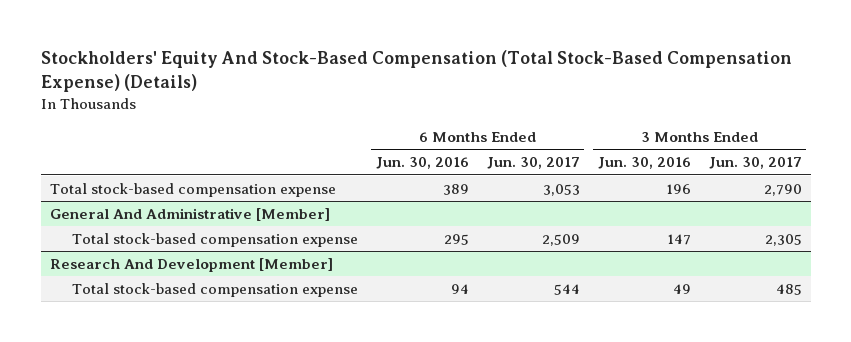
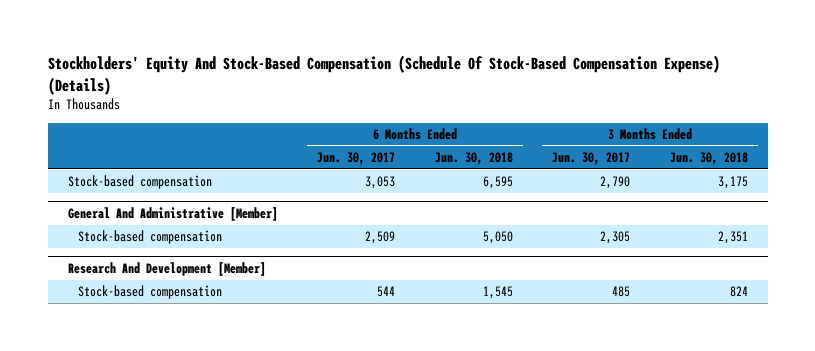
- Stockholders' Equity And Stock-Based Compensation (Total Stock-Based Compensation Expense) (Details)
+ Stockholders' Equity And Stock-Based Compensation (Schedule Of Stock-Based Compensation Expense) (Details)
- | 6 Months Ended Jun. 30, 2016 | 6 Months Ended Jun. 30, 2017 | 3 Months Ended Jun. 30, 2016 | 3 Months Ended Jun. 30, 2017
+ | 6 Months Ended Jun. 30, 2017 | 6 Months Ended Jun. 30, 2018 | 3 Months Ended Jun. 30, 2017 | 3 Months Ended Jun. 30, 2018
- Total stock-based compensation expense | 389 | 3,053 | 196 | 2,790
+ Stock-based compensation | 3,053 | 6,595 | 2,790 | 3,175
@ General And Administrative [Member]
- Total stock-based compensation expense | 295 | 2,509 | 147 | 2,305
+ Stock-based compensation | 2,509 | 5,050 | 2,305 | 2,351
@ Research And Development [Member]
- Total stock-based compensation expense | 94 | 544 | 49 | 485
+ Stock-based compensation | 544 | 1,545 | 485 | 824

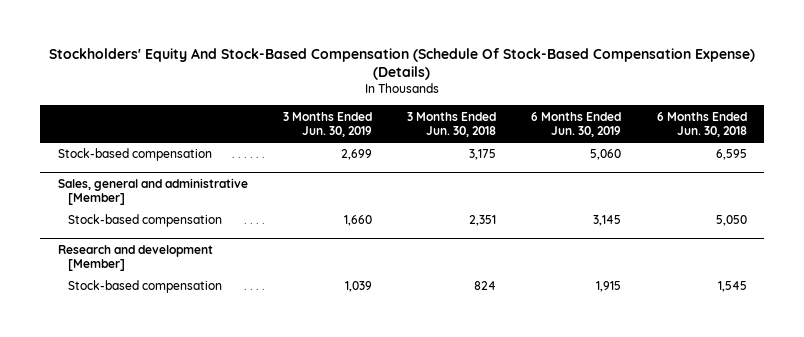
- | 6 Months Ended Jun. 30, 2017 | 6 Months Ended Jun. 30, 2018 | 3 Months Ended Jun. 30, 2017 | 3 Months Ended Jun. 30, 2018
+ | 3 Months Ended Jun. 30, 2019 | 3 Months Ended Jun. 30, 2018 | 6 Months Ended Jun. 30, 2019 | 6 Months Ended Jun. 30, 2018
- General And Administrative [Member]
+ Sales, general and administrative [Member]
- Research And Development [Member]
+ Research and development [Member]

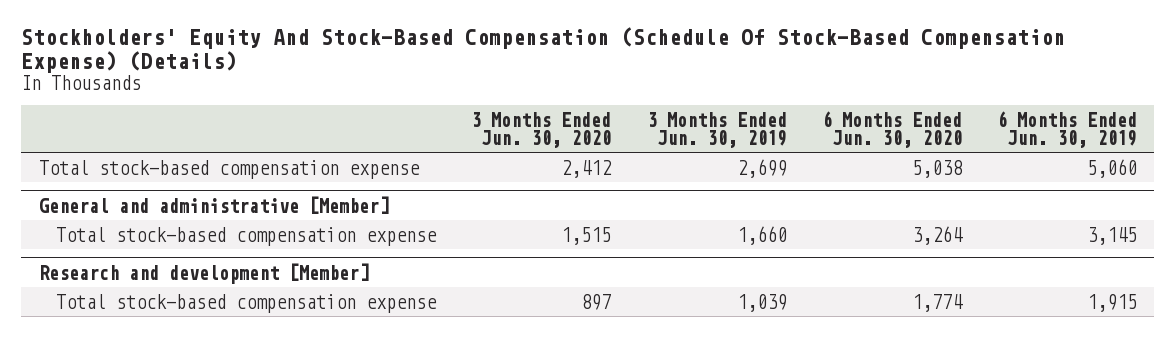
- | 3 Months Ended Jun. 30, 2019 | 3 Months Ended Jun. 30, 2018 | 6 Months Ended Jun. 30, 2019 | 6 Months Ended Jun. 30, 2018
+ | 3 Months Ended Jun. 30, 2020 | 3 Months Ended Jun. 30, 2019 | 6 Months Ended Jun. 30, 2020 | 6 Months Ended Jun. 30, 2019
- Stock-based compensation | 2,699 | 3,175 | 5,060 | 6,595
- Sales, general and administrative [Member]
- Stock-based compensation | 1,660 | 2,351 | 3,145 | 5,050
+ Total stock-based compensation expense | 2,412 | 2,699 | 5,038 | 5,060
+ General and administrative [Member]
+ Total stock-based compensation expense | 1,515 | 1,660 | 3,264 | 3,145
@ Research and development [Member]
- Stock-based compensation | 1,039 | 824 | 1,915 | 1,545
+ Total stock-based compensation expense | 897 | 1,039 | 1,774 | 1,915

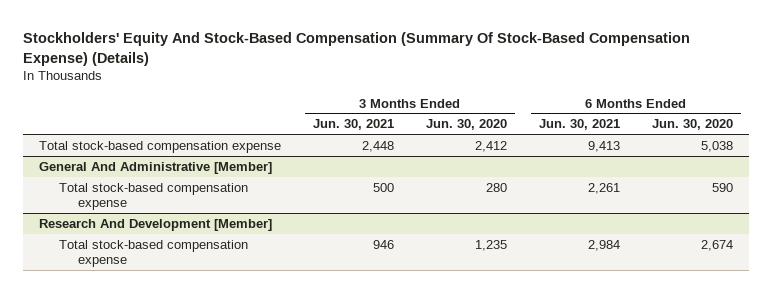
- Stockholders' Equity And Stock-Based Compensation (Schedule Of Stock-Based Compensation Expense) (Details)
+ Stockholders' Equity And Stock-Based Compensation (Summary Of Stock-Based Compensation Expense) (Details)
- | 3 Months Ended Jun. 30, 2020 | 3 Months Ended Jun. 30, 2019 | 6 Months Ended Jun. 30, 2020 | 6 Months Ended Jun. 30, 2019
+ | 3 Months Ended Jun. 30, 2021 | 3 Months Ended Jun. 30, 2020 | 6 Months Ended Jun. 30, 2021 | 6 Months Ended Jun. 30, 2020
- General and administrative [Member]
- Total stock-based compensation expense | 1,515 | 1,660 | 3,264 | 3,145
- Research and development [Member]
- Total stock-based compensation expense | 897 | 1,039 | 1,774 | 1,915
+ General And Administrative [Member]
+ Total stock-based compensation expense | 500 | 280 | 2,261 | 590
+ Research And Development [Member]
+ Total stock-based compensation expense | 946 | 1,235 | 2,984 | 2,674

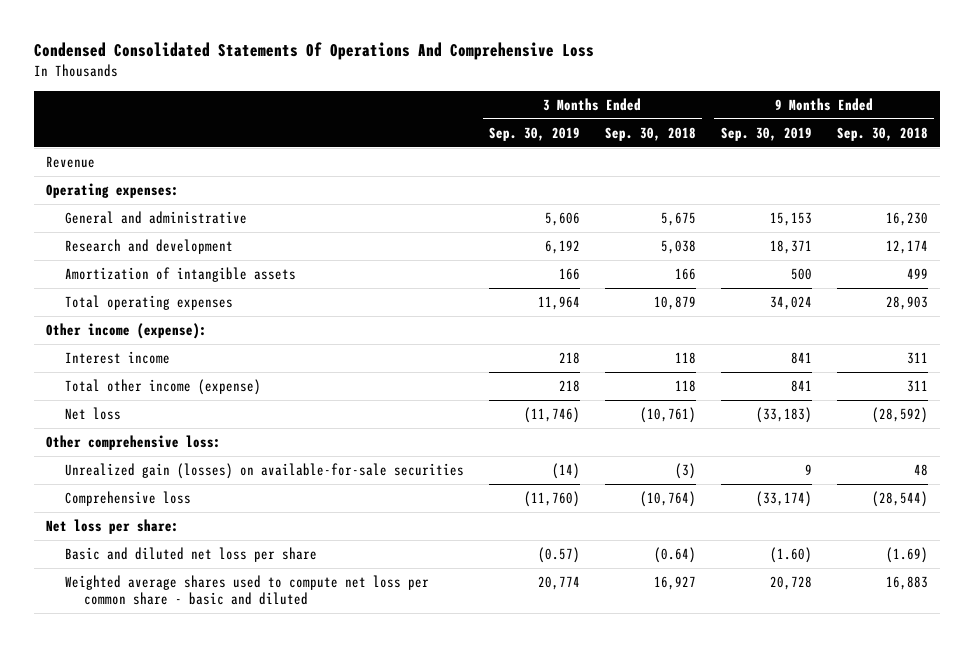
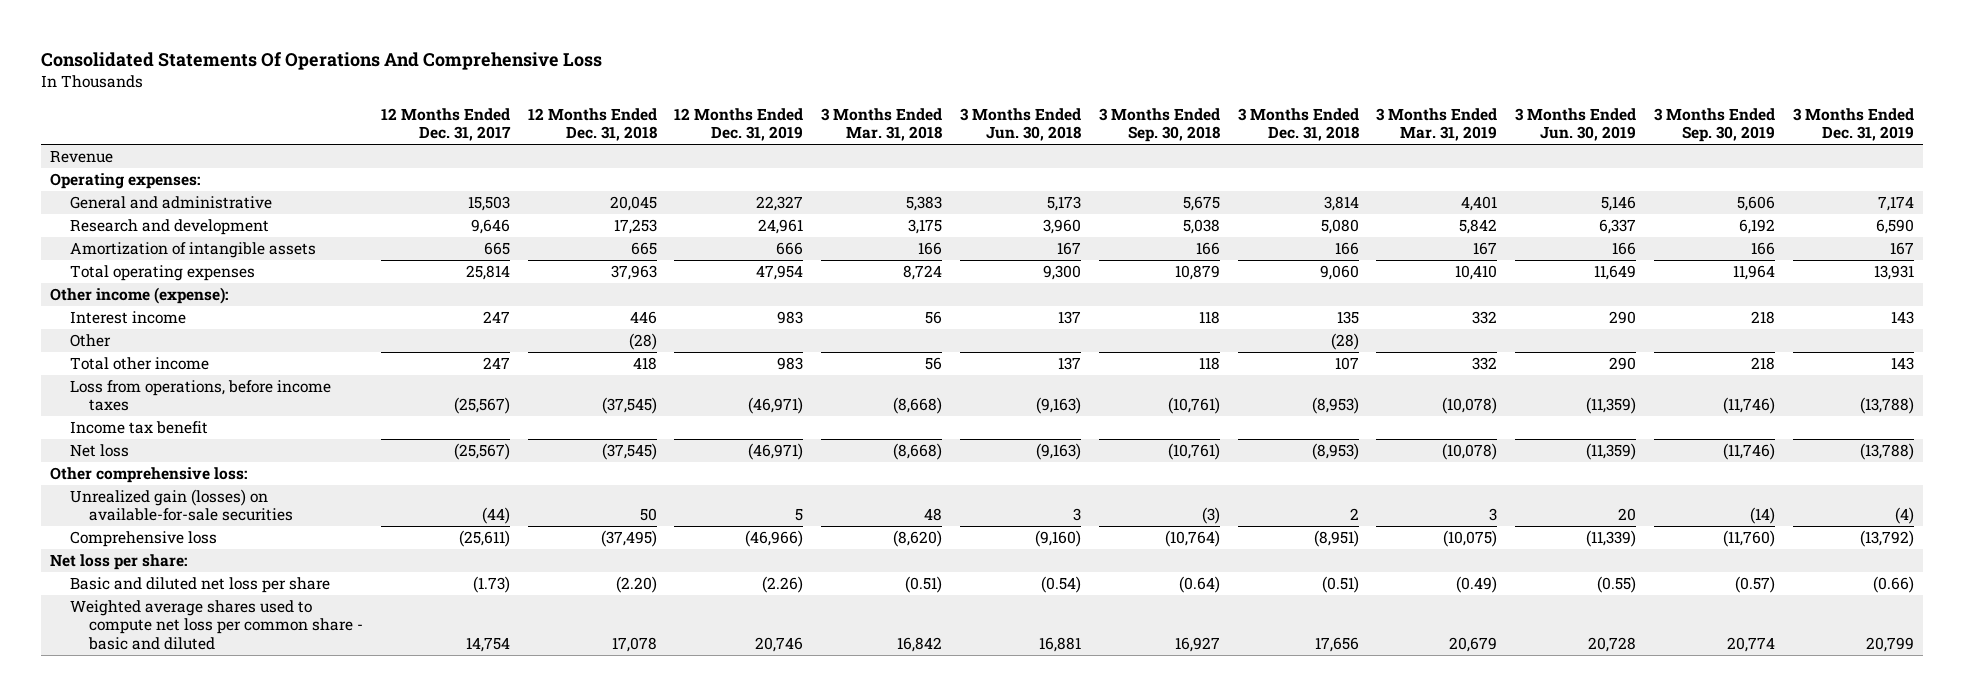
- Condensed Consolidated Statements Of Operations And Comprehensive Loss
+ Consolidated Statements Of Operations And Comprehensive Loss
- | 3 Months Ended Sep. 30, 2019 | 3 Months Ended Sep. 30, 2018 | 9 Months Ended Sep. 30, 2019 | 9 Months Ended Sep. 30, 2018
+ | 12 Months Ended Dec. 31, 2017 | 12 Months Ended Dec. 31, 2018 | 12 Months Ended Dec. 31, 2019 | 3 Months Ended Mar. 31, 2018 | 3 Months Ended Jun. 30, 2018 | 3 Months Ended Sep. 30, 2018 | 3 Months Ended Dec. 31, 2018 | 3 Months Ended Mar. 31, 2019 | 3 Months Ended Jun. 30, 2019 | 3 Months Ended Sep. 30, 2019 | 3 Months Ended Dec. 31, 2019
- Total other income (expense) | 218 | 118 | 841 | 311
+ Other | | (28) | | | | | (28) | | | |
+ Total other income | 247 | 418 | 983 | 56 | 137 | 118 | 107 | 332 | 290 | 218 | 143
+ Loss from operations, before income taxes | (25,567) | (37,545) | (46,971) | (8,668) | (9,163) | (10,761) | (8,953) | (10,078) | (11,359) | (11,746) | (13,788)
+ Income tax benefit

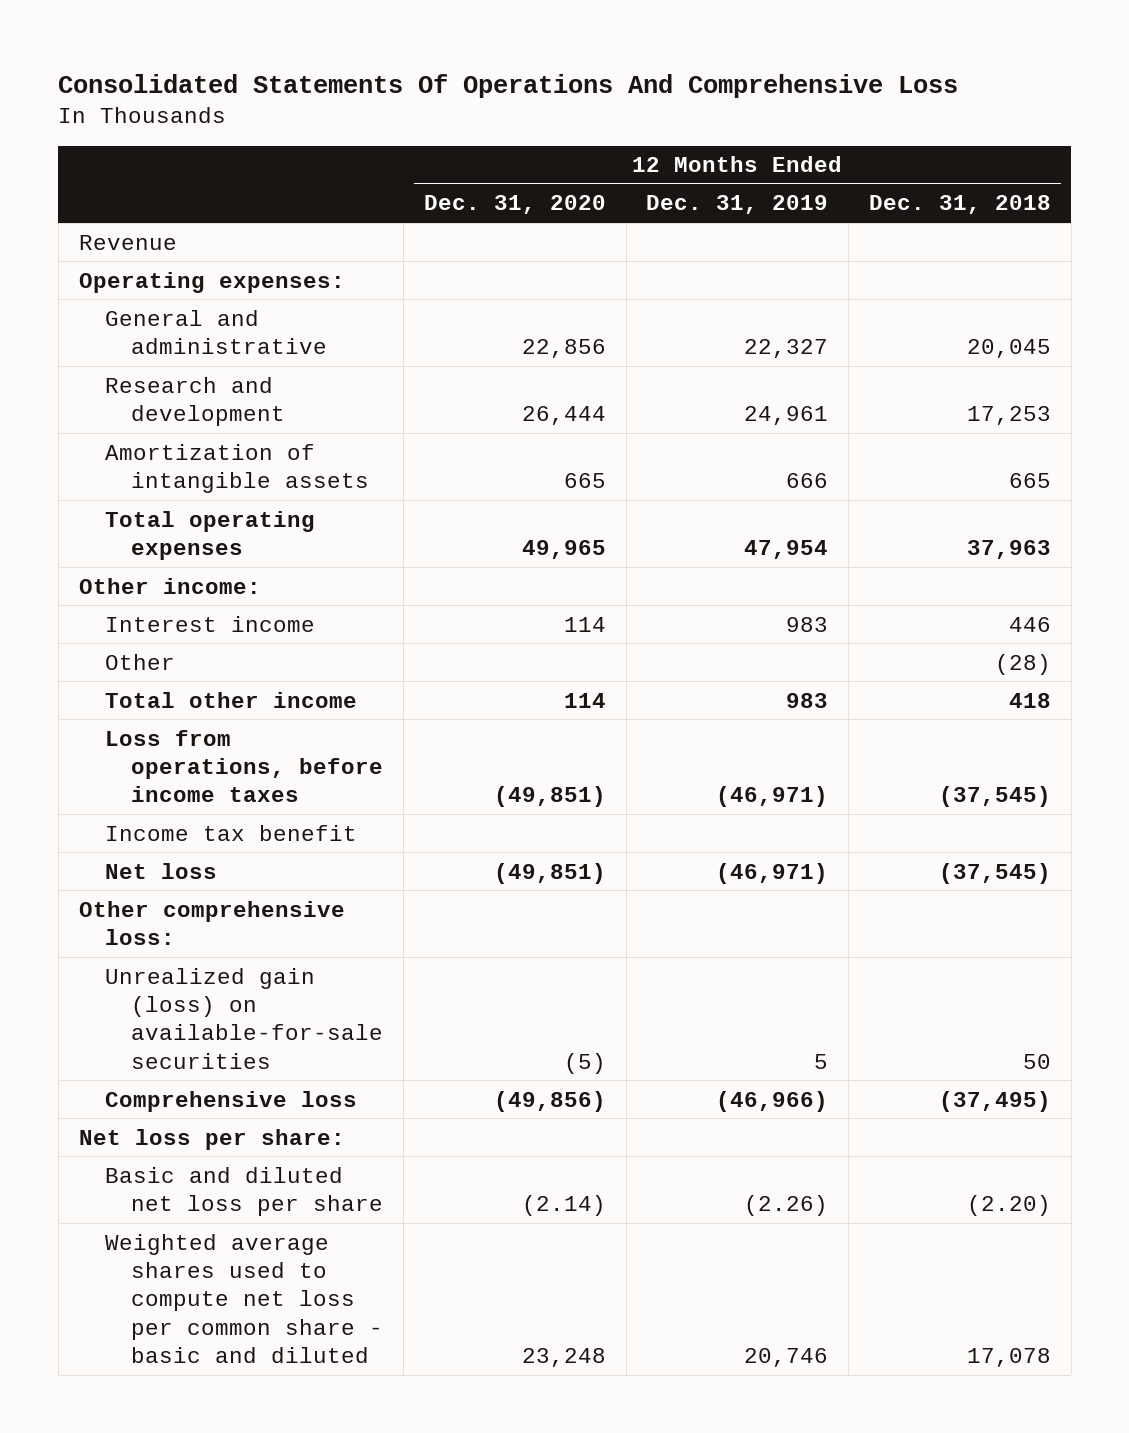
- | 12 Months Ended Dec. 31, 2017 | 12 Months Ended Dec. 31, 2018 | 12 Months Ended Dec. 31, 2019 | 3 Months Ended Mar. 31, 2018 | 3 Months Ended Jun. 30, 2018 | 3 Months Ended Sep. 30, 2018 | 3 Months Ended Dec. 31, 2018 | 3 Months Ended Mar. 31, 2019 | 3 Months Ended Jun. 30, 2019 | 3 Months Ended Sep. 30, 2019 | 3 Months Ended Dec. 31, 2019
+ | 12 Months Ended Dec. 31, 2020 | 12 Months Ended Dec. 31, 2019 | 12 Months Ended Dec. 31, 2018
- Other income (expense):
+ Other income:
- Unrealized gain (losses) on available-for-sale securities | (44) | 50 | 5 | 48 | 3 | (3) | 2 | 3 | 20 | (14) | (4)
+ Unrealized gain (loss) on available-for-sale securities | (5) | 5 | 50

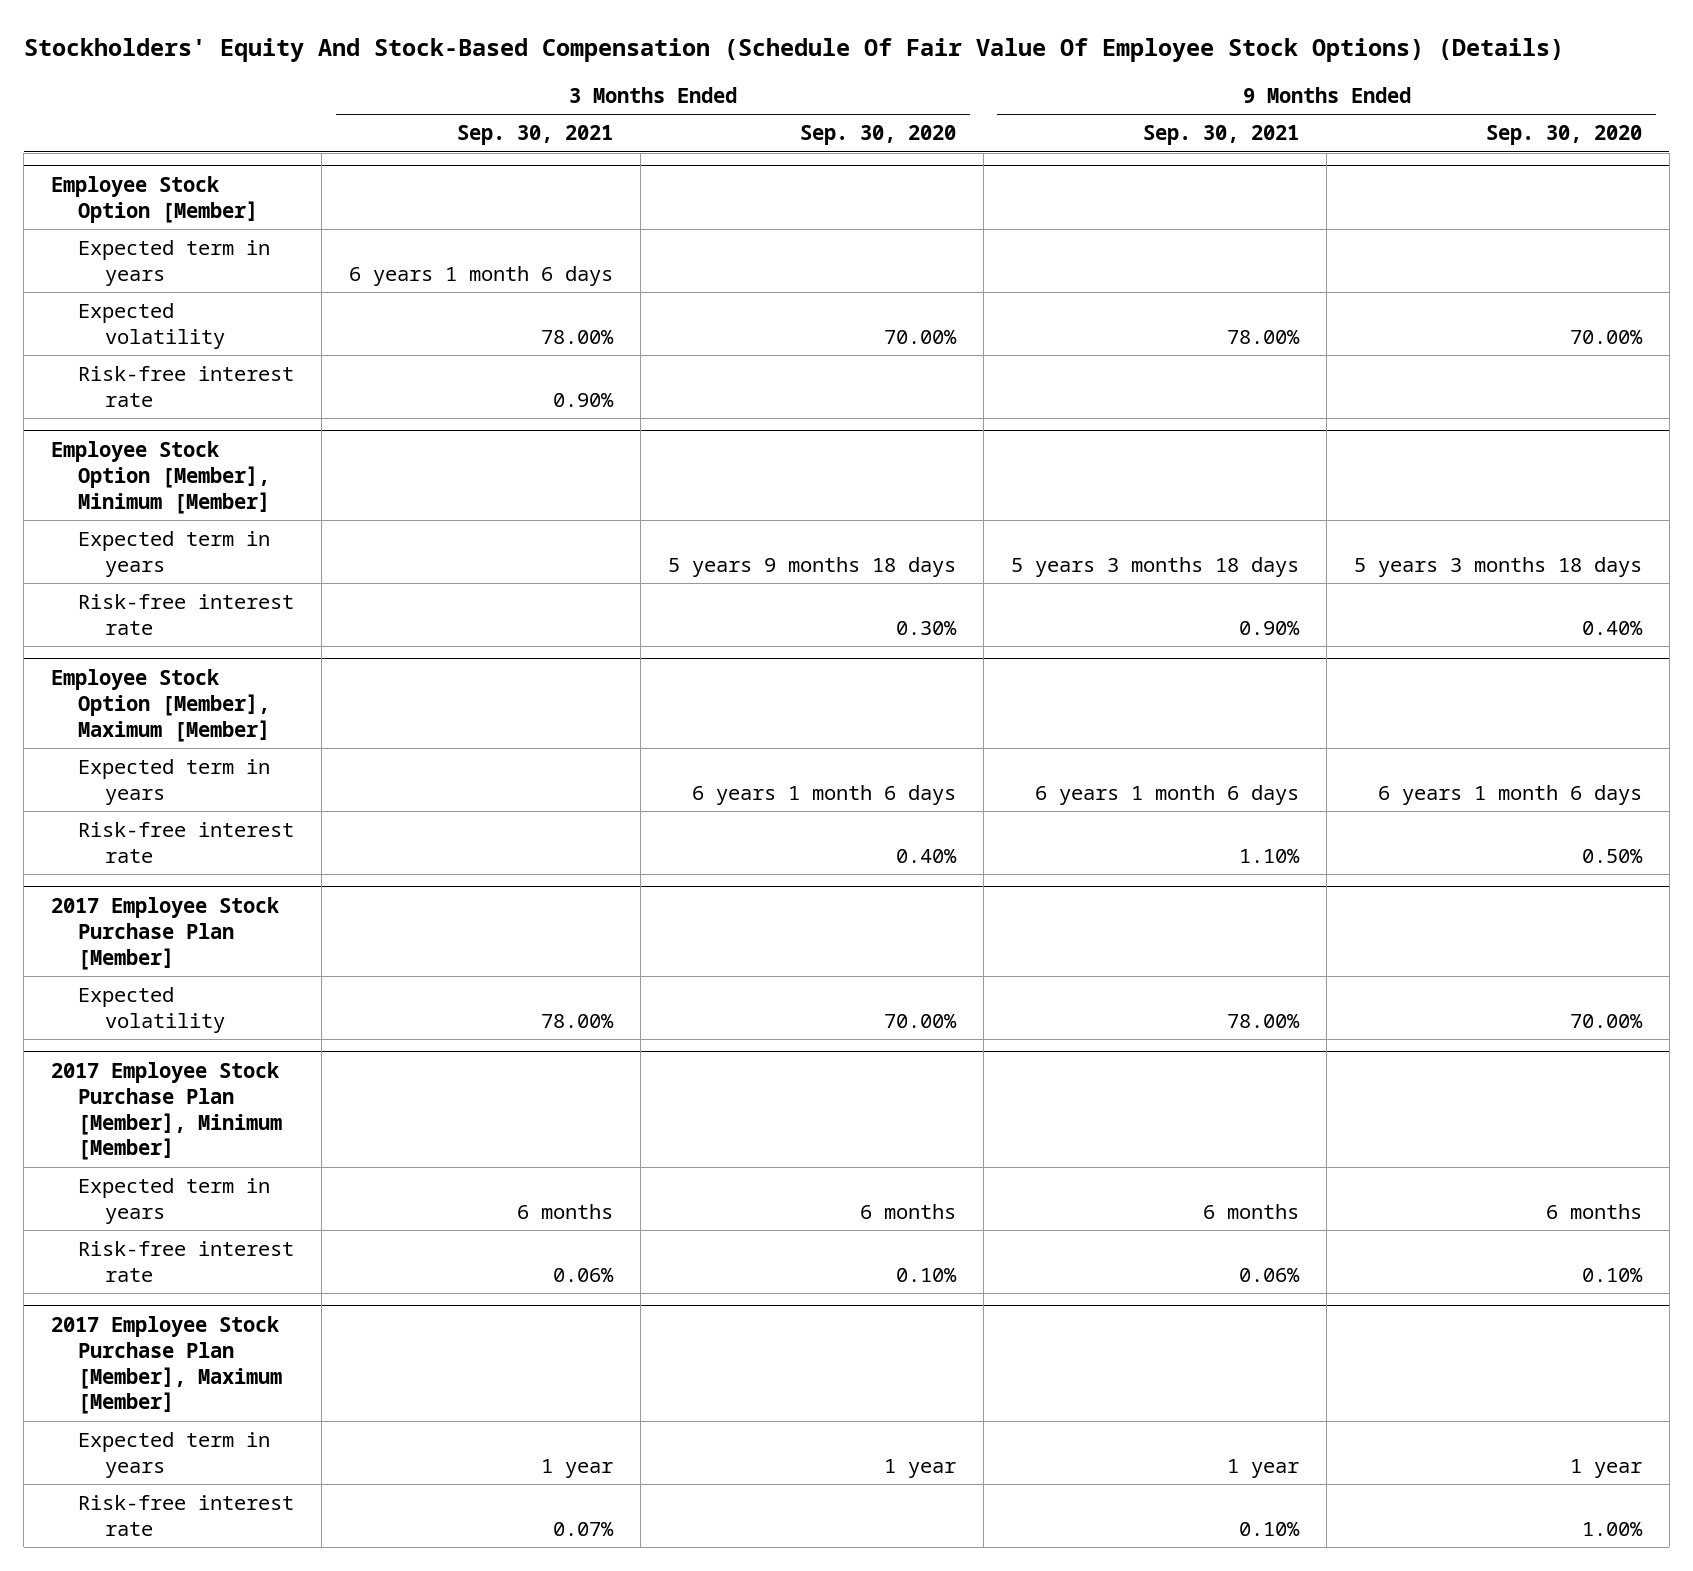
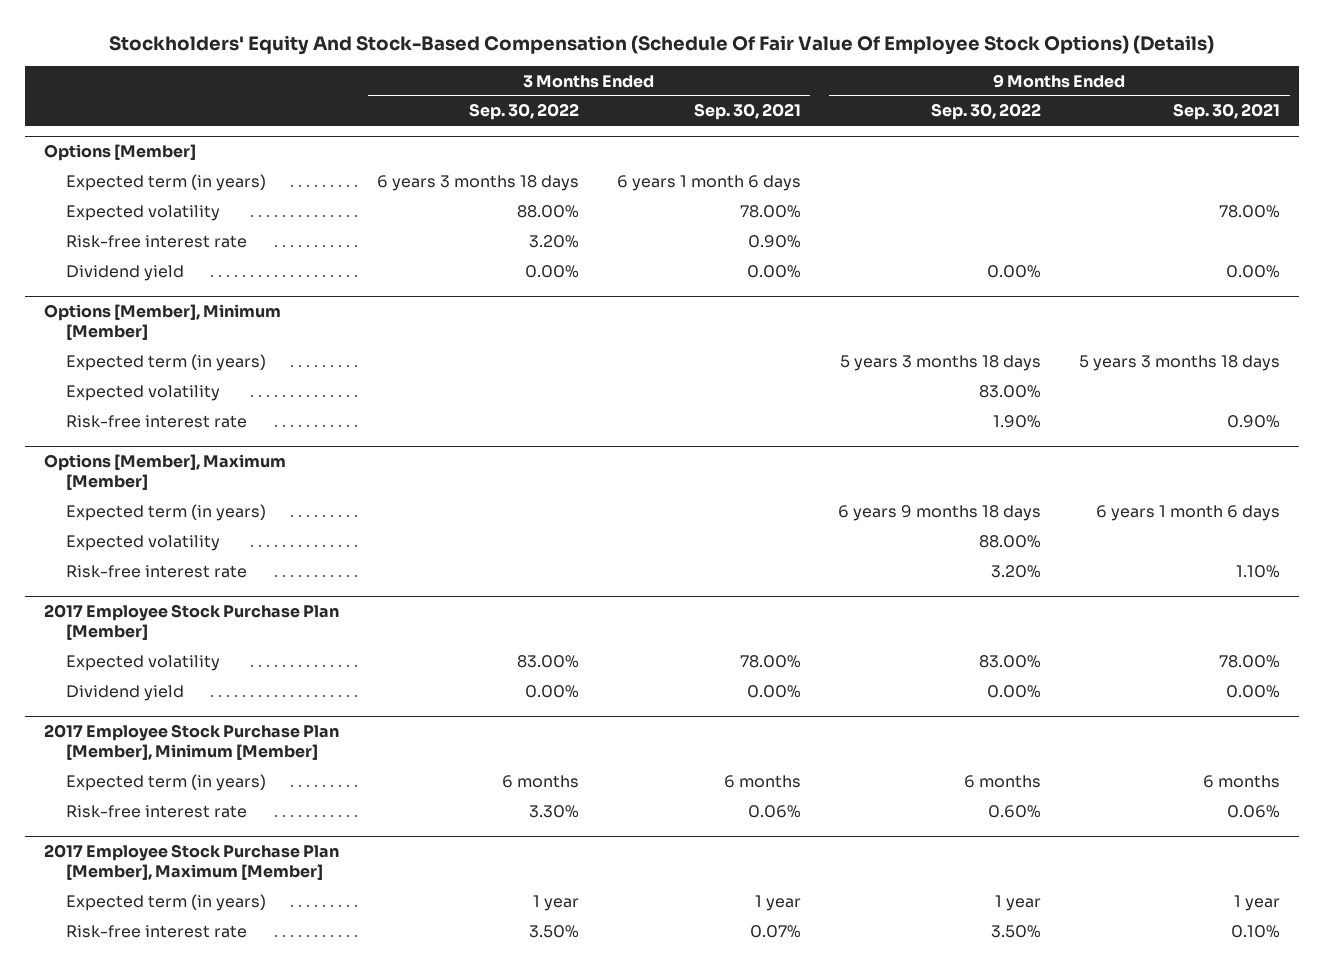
- | 3 Months Ended Sep. 30, 2021 | 3 Months Ended Sep. 30, 2020 | 9 Months Ended Sep. 30, 2021 | 9 Months Ended Sep. 30, 2020
+ | 3 Months Ended Sep. 30, 2022 | 3 Months Ended Sep. 30, 2021 | 9 Months Ended Sep. 30, 2022 | 9 Months Ended Sep. 30, 2021
- Employee Stock Option [Member]
- Expected term in years | 6 years 1 month 6 days | | |
+ Options [Member]
+ Expected term (in years) | 6 years 3 months 18 days | 6 years 1 month 6 days | |
- Employee Stock Option [Member], Minimum [Member]
- Expected term in years | | 5 years 9 months 18 days | 5 years 3 months 18 days | 5 years 3 months 18 days
+ Dividend yield | 0.00% | 0.00% | 0.00% | 0.00%
+ Options [Member], Minimum [Member]
+ Expected term (in years) | | | 5 years 3 months 18 days | 5 years 3 months 18 days
+ Expected volatility | | | 83.00% |
- Employee Stock Option [Member], Maximum [Member]
- Expected term in years | | 6 years 1 month 6 days | 6 years 1 month 6 days | 6 years 1 month 6 days
+ Options [Member], Maximum [Member]
+ Expected term (in years) | | | 6 years 9 months 18 days | 6 years 1 month 6 days
+ Expected volatility | | | 88.00% |
@ 2017 Employee Stock Purchase Plan [Member]
+ Dividend yield | 0.00% | 0.00% | 0.00% | 0.00%
@ 2017 Employee Stock Purchase Plan [Member], Minimum [Member]
- Expected term in years | 6 months | 6 months | 6 months | 6 months
+ Expected term (in years) | 6 months | 6 months | 6 months | 6 months
@ 2017 Employee Stock Purchase Plan [Member], Maximum [Member]
- Expected term in years | 1 year | 1 year | 1 year | 1 year
+ Expected term (in years) | 1 year | 1 year | 1 year | 1 year

